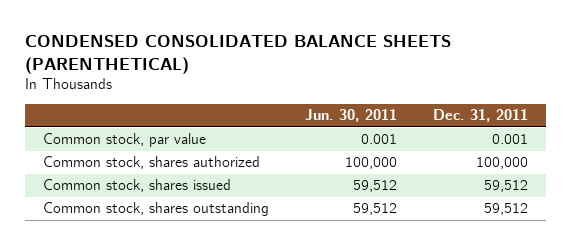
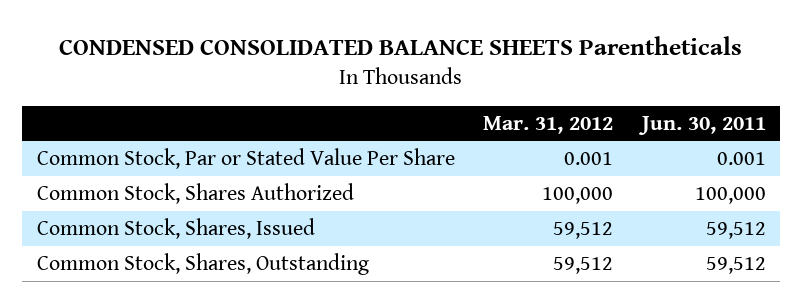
- CONDENSED CONSOLIDATED BALANCE SHEETS (PARENTHETICAL)
+ CONDENSED CONSOLIDATED BALANCE SHEETS Parentheticals
- | Jun. 30, 2011 | Dec. 31, 2011
+ | Mar. 31, 2012 | Jun. 30, 2011
- Common stock, par value | 0.001 | 0.001
- Common stock, shares authorized | 100,000 | 100,000
- Common stock, shares issued | 59,512 | 59,512
- Common stock, shares outstanding | 59,512 | 59,512
+ Common Stock, Par or Stated Value Per Share | 0.001 | 0.001
+ Common Stock, Shares Authorized | 100,000 | 100,000
+ Common Stock, Shares, Issued | 59,512 | 59,512
+ Common Stock, Shares, Outstanding | 59,512 | 59,512

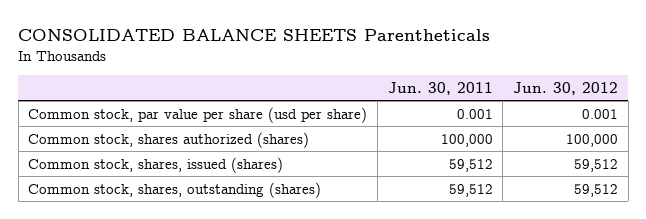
- CONDENSED CONSOLIDATED BALANCE SHEETS Parentheticals
+ CONSOLIDATED BALANCE SHEETS Parentheticals
- | Mar. 31, 2012 | Jun. 30, 2011
+ | Jun. 30, 2011 | Jun. 30, 2012
- Common Stock, Par or Stated Value Per Share | 0.001 | 0.001
- Common Stock, Shares Authorized | 100,000 | 100,000
- Common Stock, Shares, Issued | 59,512 | 59,512
- Common Stock, Shares, Outstanding | 59,512 | 59,512
+ Common stock, par value per share (usd per share) | 0.001 | 0.001
+ Common stock, shares authorized (shares) | 100,000 | 100,000
+ Common stock, shares, issued (shares) | 59,512 | 59,512
+ Common stock, shares, outstanding (shares) | 59,512 | 59,512

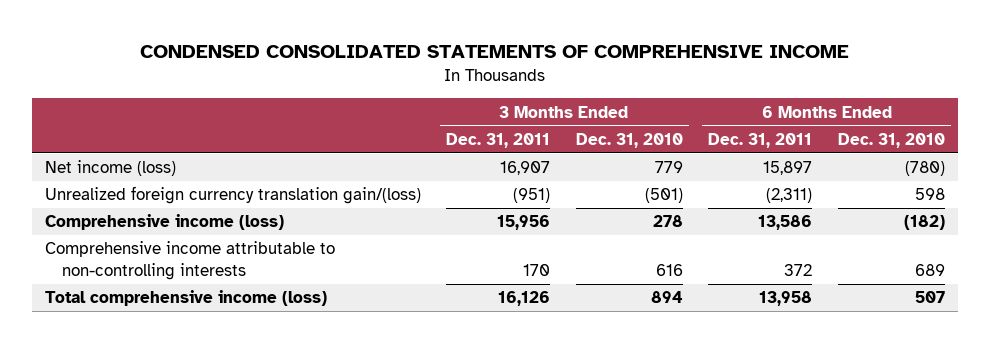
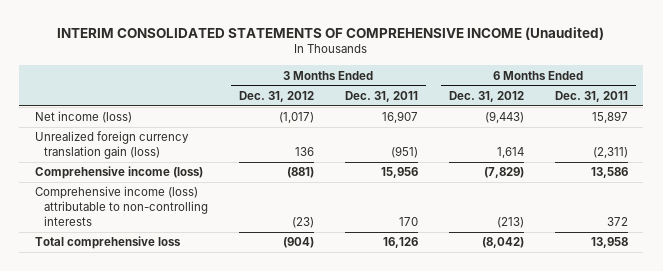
- CONDENSED CONSOLIDATED STATEMENTS OF COMPREHENSIVE INCOME
+ INTERIM CONSOLIDATED STATEMENTS OF COMPREHENSIVE INCOME (Unaudited)
- | 3 Months Ended Dec. 31, 2011 | 3 Months Ended Dec. 31, 2010 | 6 Months Ended Dec. 31, 2011 | 6 Months Ended Dec. 31, 2010
+ | 3 Months Ended Dec. 31, 2012 | 3 Months Ended Dec. 31, 2011 | 6 Months Ended Dec. 31, 2012 | 6 Months Ended Dec. 31, 2011
- Unrealized foreign currency translation gain/(loss) | (951) | (501) | (2,311) | 598
+ Unrealized foreign currency translation gain (loss) | 136 | (951) | 1,614 | (2,311)
- Comprehensive income attributable to non-controlling interests | 170 | 616 | 372 | 689
- Total comprehensive income (loss) | 16,126 | 894 | 13,958 | 507
+ Comprehensive income (loss) attributable to non-controlling interests | (23) | 170 | (213) | 372
+ Total comprehensive loss | (904) | 16,126 | (8,042) | 13,958

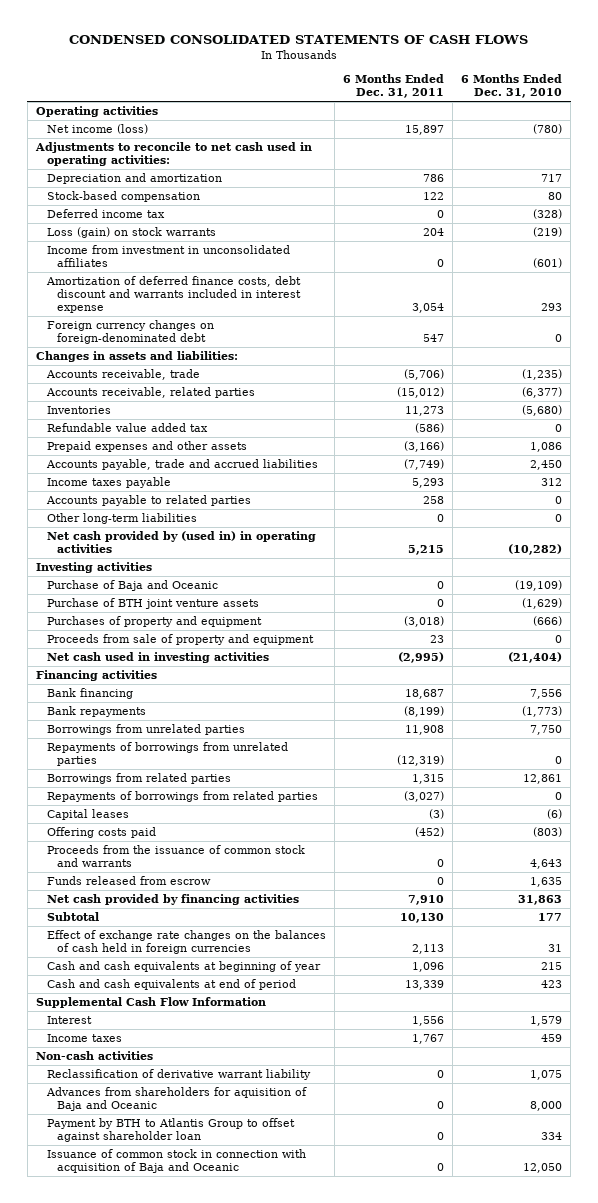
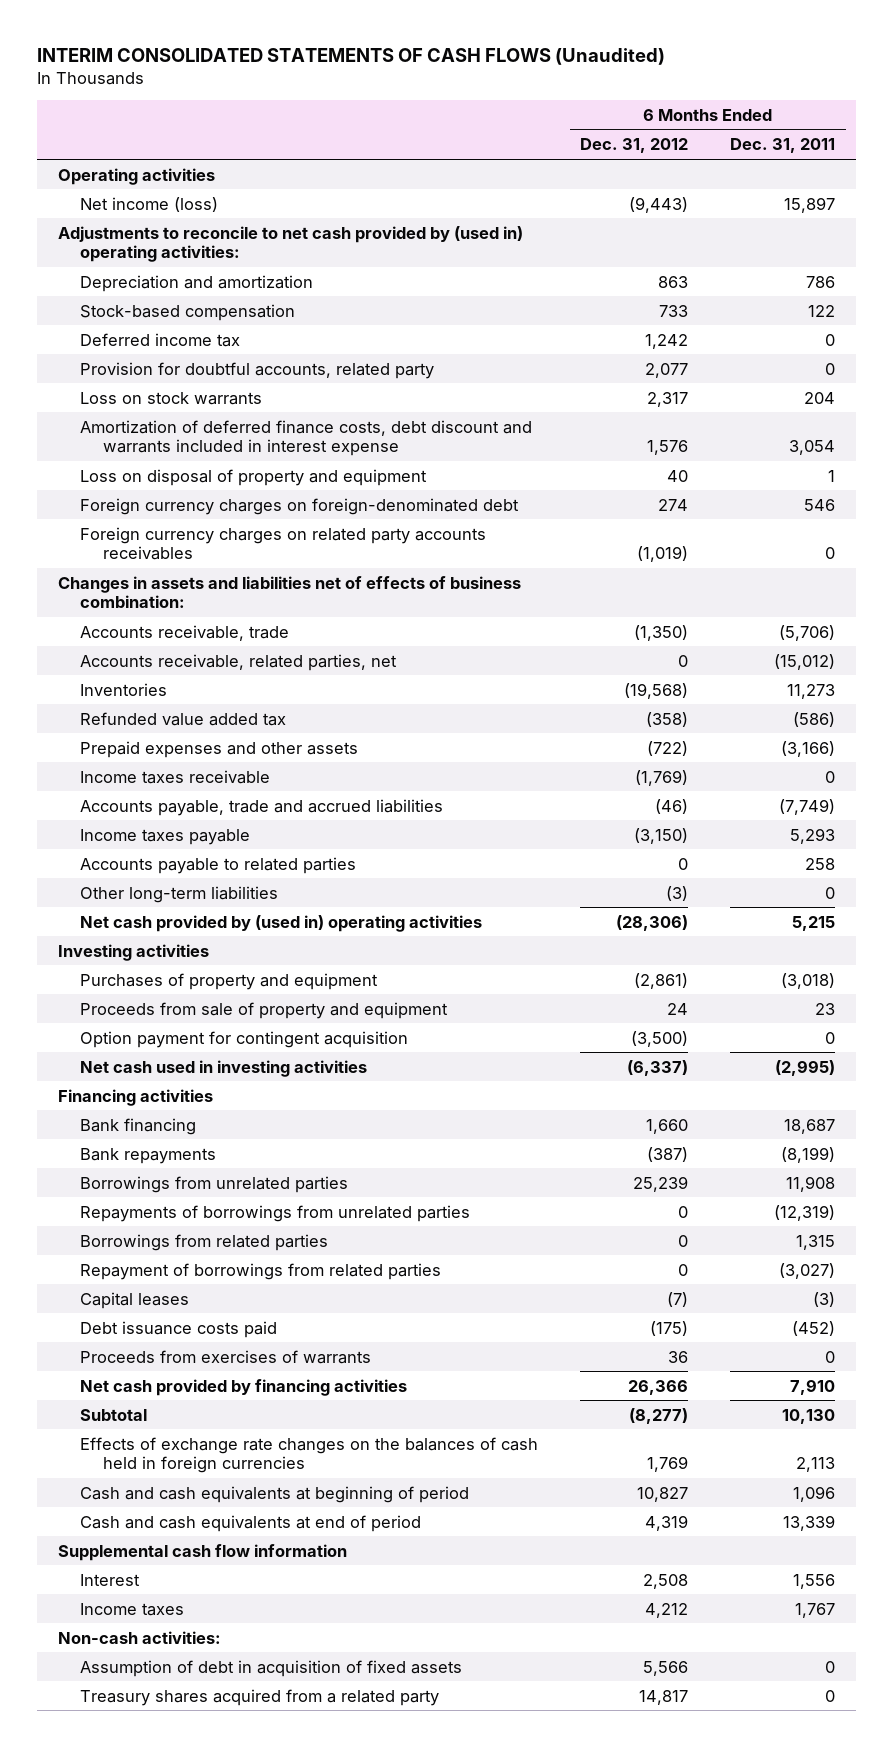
- CONDENSED CONSOLIDATED STATEMENTS OF CASH FLOWS
+ INTERIM CONSOLIDATED STATEMENTS OF CASH FLOWS (Unaudited)
- | 6 Months Ended Dec. 31, 2011 | 6 Months Ended Dec. 31, 2010
+ | 6 Months Ended Dec. 31, 2012 | 6 Months Ended Dec. 31, 2011
- Adjustments to reconcile to net cash used in operating activities:
+ Adjustments to reconcile to net cash provided by (used in) operating activities:
- Loss (gain) on stock warrants | 204 | (219)
- Income from investment in unconsolidated affiliates | 0 | (601)
+ Provision for doubtful accounts, related party | 2,077 | 0
+ Loss on stock warrants | 2,317 | 204
- Foreign currency changes on foreign-denominated debt | 547 | 0
- Changes in assets and liabilities:
+ Loss on disposal of property and equipment | 40 | 1
+ Foreign currency charges on foreign-denominated debt | 274 | 546
+ Foreign currency charges on related party accounts receivables | (1,019) | 0
+ Changes in assets and liabilities net of effects of business combination:
- Accounts receivable, related parties | (15,012) | (6,377)
+ Accounts receivable, related parties, net | 0 | (15,012)
- Refundable value added tax | (586) | 0
+ Refunded value added tax | (358) | (586)
+ Income taxes receivable | (1,769) | 0
- Net cash provided by (used in) in operating activities | 5,215 | (10,282)
+ Net cash provided by (used in) operating activities | (28,306) | 5,215
- Purchase of Baja and Oceanic | 0 | (19,109)
- Purchase of BTH joint venture assets | 0 | (1,629)
+ Option payment for contingent acquisition | (3,500) | 0
- Repayments of borrowings from related parties | (3,027) | 0
+ Repayment of borrowings from related parties | 0 | (3,027)
- Offering costs paid | (452) | (803)
- Proceeds from the issuance of common stock and warrants | 0 | 4,643
- Funds released from escrow | 0 | 1,635
+ Debt issuance costs paid | (175) | (452)
+ Proceeds from exercises of warrants | 36 | 0
- Effect of exchange rate changes on the balances of cash held in foreign currencies | 2,113 | 31
- Cash and cash equivalents at beginning of year | 1,096 | 215
+ Effects of exchange rate changes on the balances of cash held in foreign currencies | 1,769 | 2,113
+ Cash and cash equivalents at beginning of period | 10,827 | 1,096
- Supplemental Cash Flow Information
+ Supplemental cash flow information
- Non-cash activities
- Reclassification of derivative warrant liability | 0 | 1,075
- Advances from shareholders for aquisition of Baja and Oceanic | 0 | 8,000
- Payment by BTH to Atlantis Group to offset against shareholder loan | 0 | 334
- Issuance of common stock in connection with acquisition of Baja and Oceanic | 0 | 12,050
+ Non-cash activities:
+ Assumption of debt in acquisition of fixed assets | 5,566 | 0
+ Treasury shares acquired from a related party | 14,817 | 0

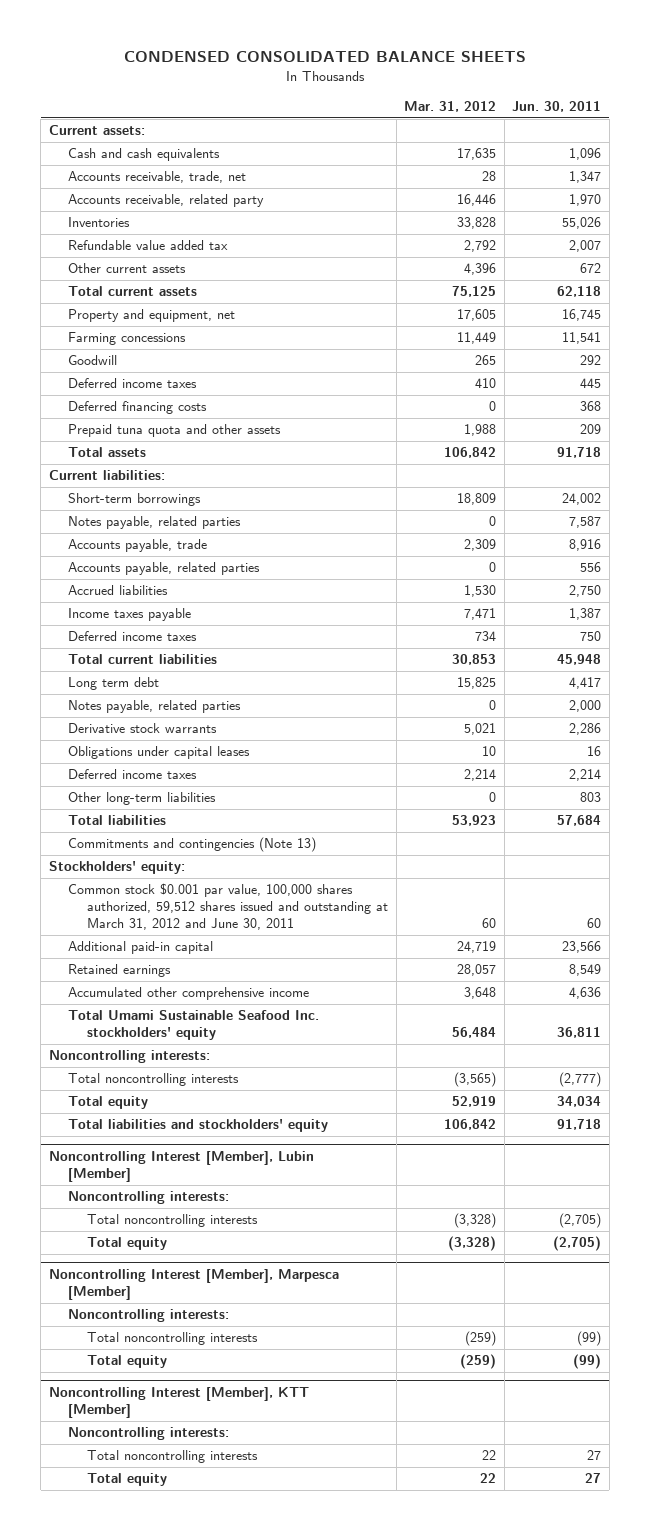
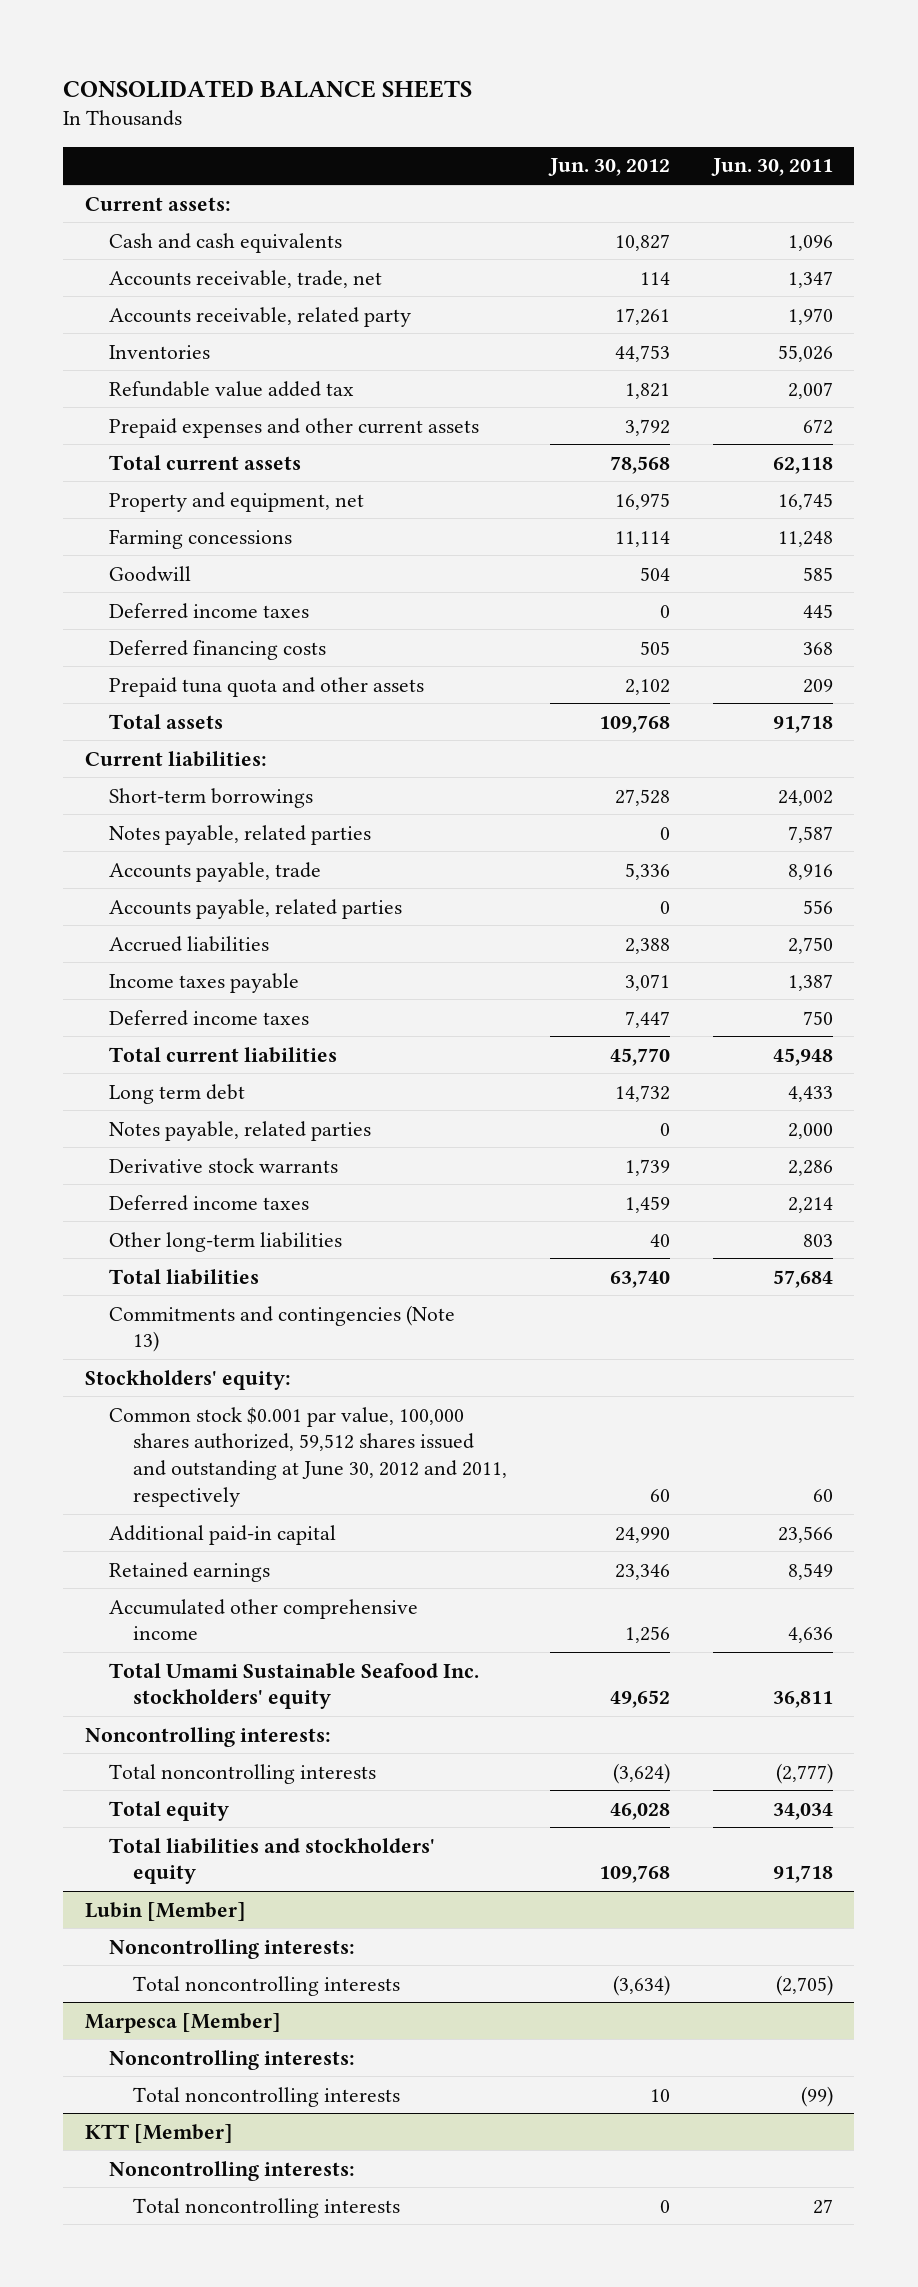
- CONDENSED CONSOLIDATED BALANCE SHEETS
+ CONSOLIDATED BALANCE SHEETS
- | Mar. 31, 2012 | Jun. 30, 2011
+ | Jun. 30, 2012 | Jun. 30, 2011
- Other current assets | 4,396 | 672
+ Prepaid expenses and other current assets | 3,792 | 672
- Farming concessions | 11,449 | 11,541
- Goodwill | 265 | 292
+ Farming concessions | 11,114 | 11,248
+ Goodwill | 504 | 585
- Long term debt | 15,825 | 4,417
+ Long term debt | 14,732 | 4,433
- Obligations under capital leases | 10 | 16
- Common stock $0.001 par value, 100,000 shares authorized, 59,512 shares issued and outstanding at March 31, 2012 and June 30, 2011 | 60 | 60
+ Common stock $0.001 par value, 100,000 shares authorized, 59,512 shares issued and outstanding at June 30, 2012 and 2011, respectively | 60 | 60
- Noncontrolling Interest [Member], Lubin [Member]
+ Lubin [Member]
- Total equity | (3,328) | (2,705)
- Noncontrolling Interest [Member], Marpesca [Member]
+ Marpesca [Member]
- Total equity | (259) | (99)
- Noncontrolling Interest [Member], KTT [Member]
+ KTT [Member]
- Total equity | 22 | 27

